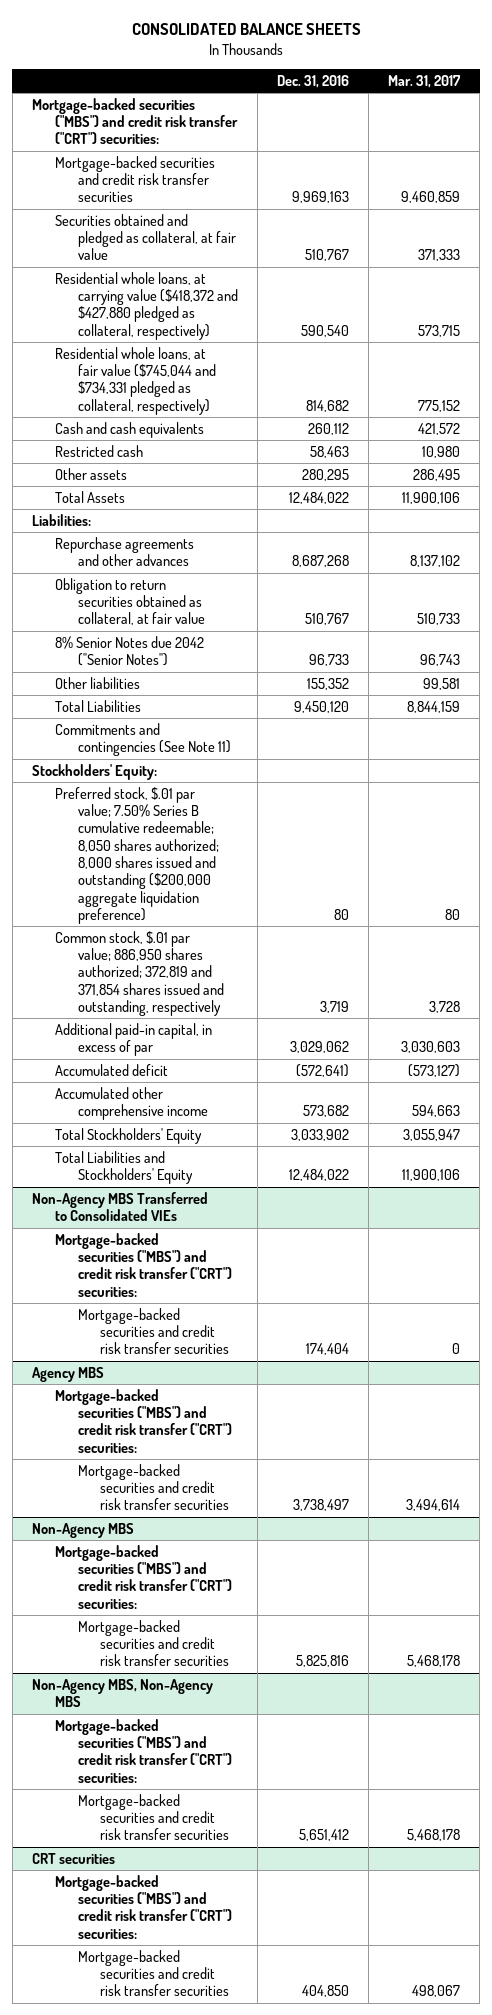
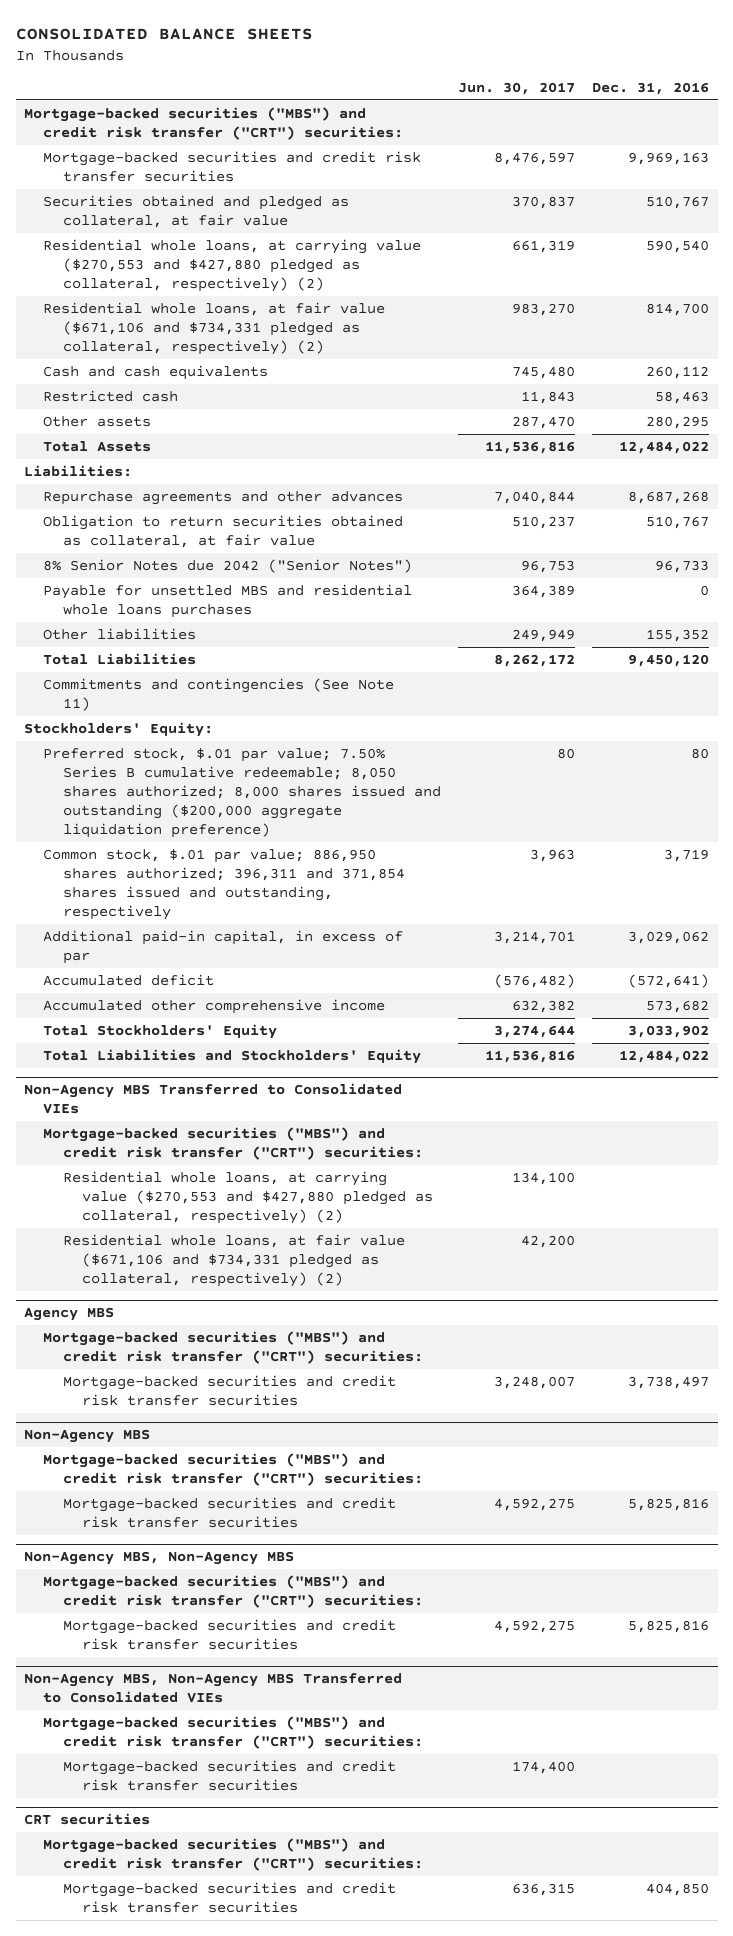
- | Dec. 31, 2016 | Mar. 31, 2017
+ | Jun. 30, 2017 | Dec. 31, 2016
- Residential whole loans, at carrying value ($418,372 and $427,880 pledged as collateral, respectively) | 590,540 | 573,715
- Residential whole loans, at fair value ($745,044 and $734,331 pledged as collateral, respectively) | 814,682 | 775,152
+ Residential whole loans, at carrying value ($270,553 and $427,880 pledged as collateral, respectively) (2) | 661,319 | 590,540
+ Residential whole loans, at fair value ($671,106 and $734,331 pledged as collateral, respectively) (2) | 983,270 | 814,700
+ Payable for unsettled MBS and residential whole loans purchases | 364,389 | 0
- Common stock, $.01 par value; 886,950 shares authorized; 372,819 and 371,854 shares issued and outstanding, respectively | 3,719 | 3,728
+ Common stock, $.01 par value; 886,950 shares authorized; 396,311 and 371,854 shares issued and outstanding, respectively | 3,963 | 3,719
@ Non-Agency MBS Transferred to Consolidated VIEs
- Mortgage-backed securities and credit risk transfer securities | 174,404 | 0
+ Residential whole loans, at carrying value ($270,553 and $427,880 pledged as collateral, respectively) (2) | 134,100 |
+ Residential whole loans, at fair value ($671,106 and $734,331 pledged as collateral, respectively) (2) | 42,200 |
@ Non-Agency MBS, Non-Agency MBS
- Mortgage-backed securities and credit risk transfer securities | 5,651,412 | 5,468,178
+ Mortgage-backed securities and credit risk transfer securities | 4,592,275 | 5,825,816
+ Non-Agency MBS, Non-Agency MBS Transferred to Consolidated VIEs
+ Mortgage-backed securities ("MBS") and credit risk transfer ("CRT") securities:
+ Mortgage-backed securities and credit risk transfer securities | 174,400 |

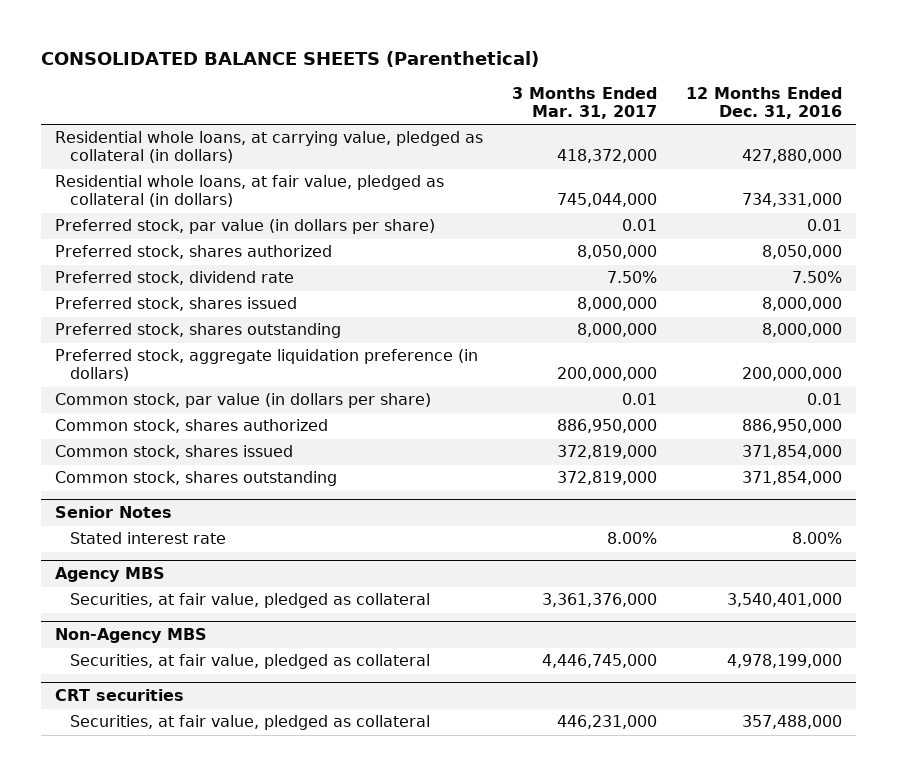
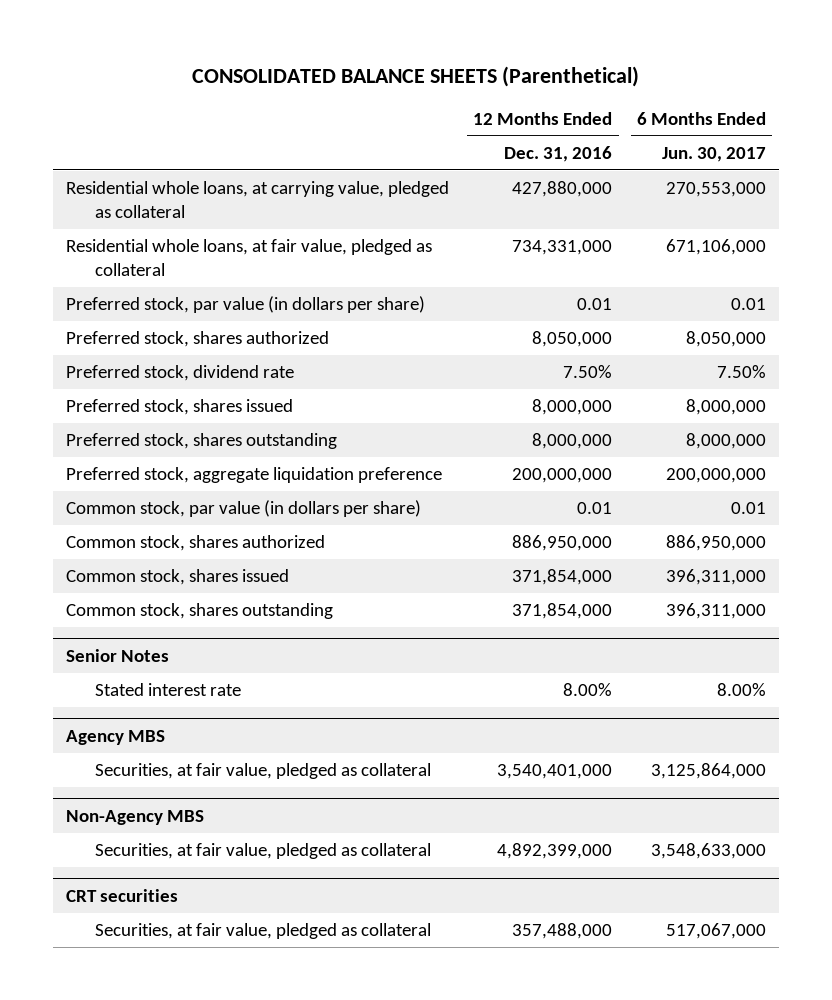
- | 3 Months Ended Mar. 31, 2017 | 12 Months Ended Dec. 31, 2016
+ | 12 Months Ended Dec. 31, 2016 | 6 Months Ended Jun. 30, 2017
- Residential whole loans, at carrying value, pledged as collateral (in dollars) | 418,372,000 | 427,880,000
- Residential whole loans, at fair value, pledged as collateral (in dollars) | 745,044,000 | 734,331,000
+ Residential whole loans, at carrying value, pledged as collateral | 427,880,000 | 270,553,000
+ Residential whole loans, at fair value, pledged as collateral | 734,331,000 | 671,106,000
- Preferred stock, aggregate liquidation preference (in dollars) | 200,000,000 | 200,000,000
+ Preferred stock, aggregate liquidation preference | 200,000,000 | 200,000,000
@ Non-Agency MBS
- Securities, at fair value, pledged as collateral | 4,446,745,000 | 4,978,199,000
+ Securities, at fair value, pledged as collateral | 4,892,399,000 | 3,548,633,000

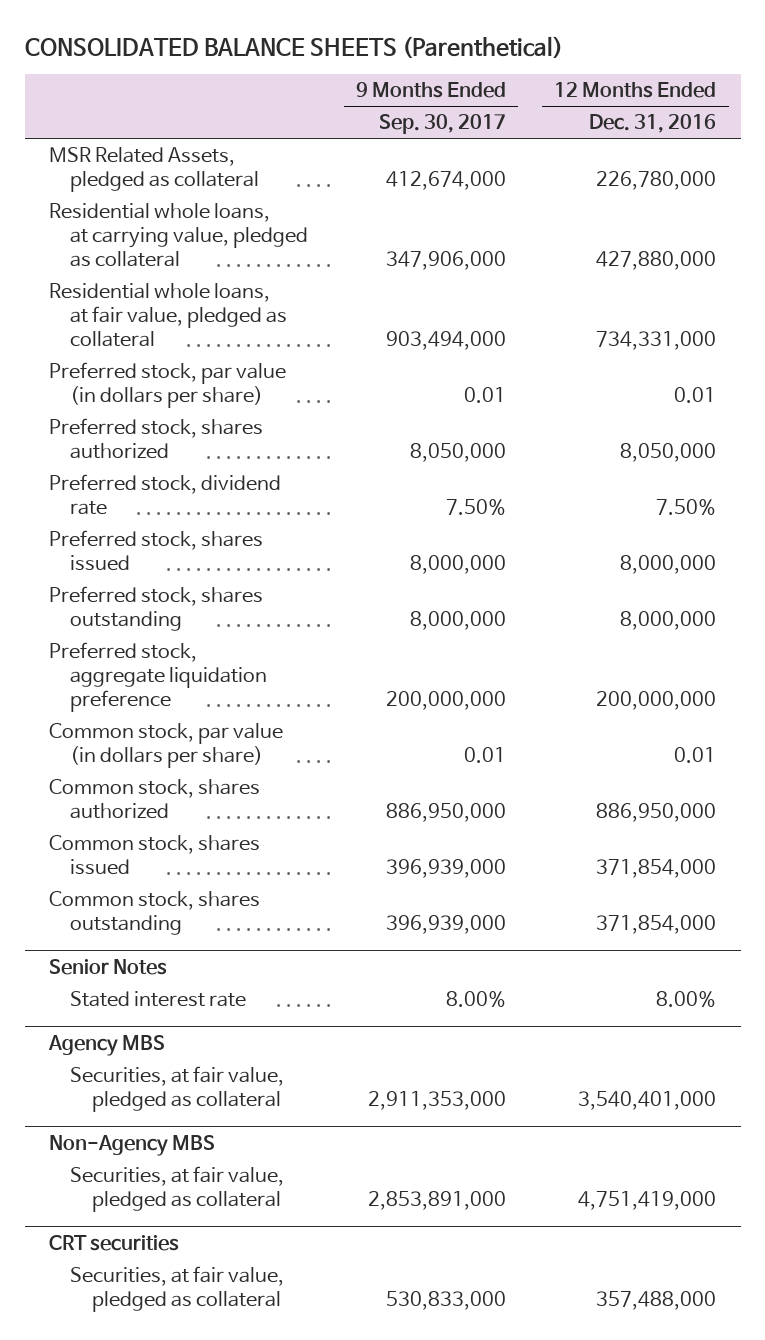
- | 12 Months Ended Dec. 31, 2016 | 6 Months Ended Jun. 30, 2017
+ | 9 Months Ended Sep. 30, 2017 | 12 Months Ended Dec. 31, 2016
+ MSR Related Assets, pledged as collateral | 412,674,000 | 226,780,000
@ Non-Agency MBS
- Securities, at fair value, pledged as collateral | 4,892,399,000 | 3,548,633,000
+ Securities, at fair value, pledged as collateral | 2,853,891,000 | 4,751,419,000

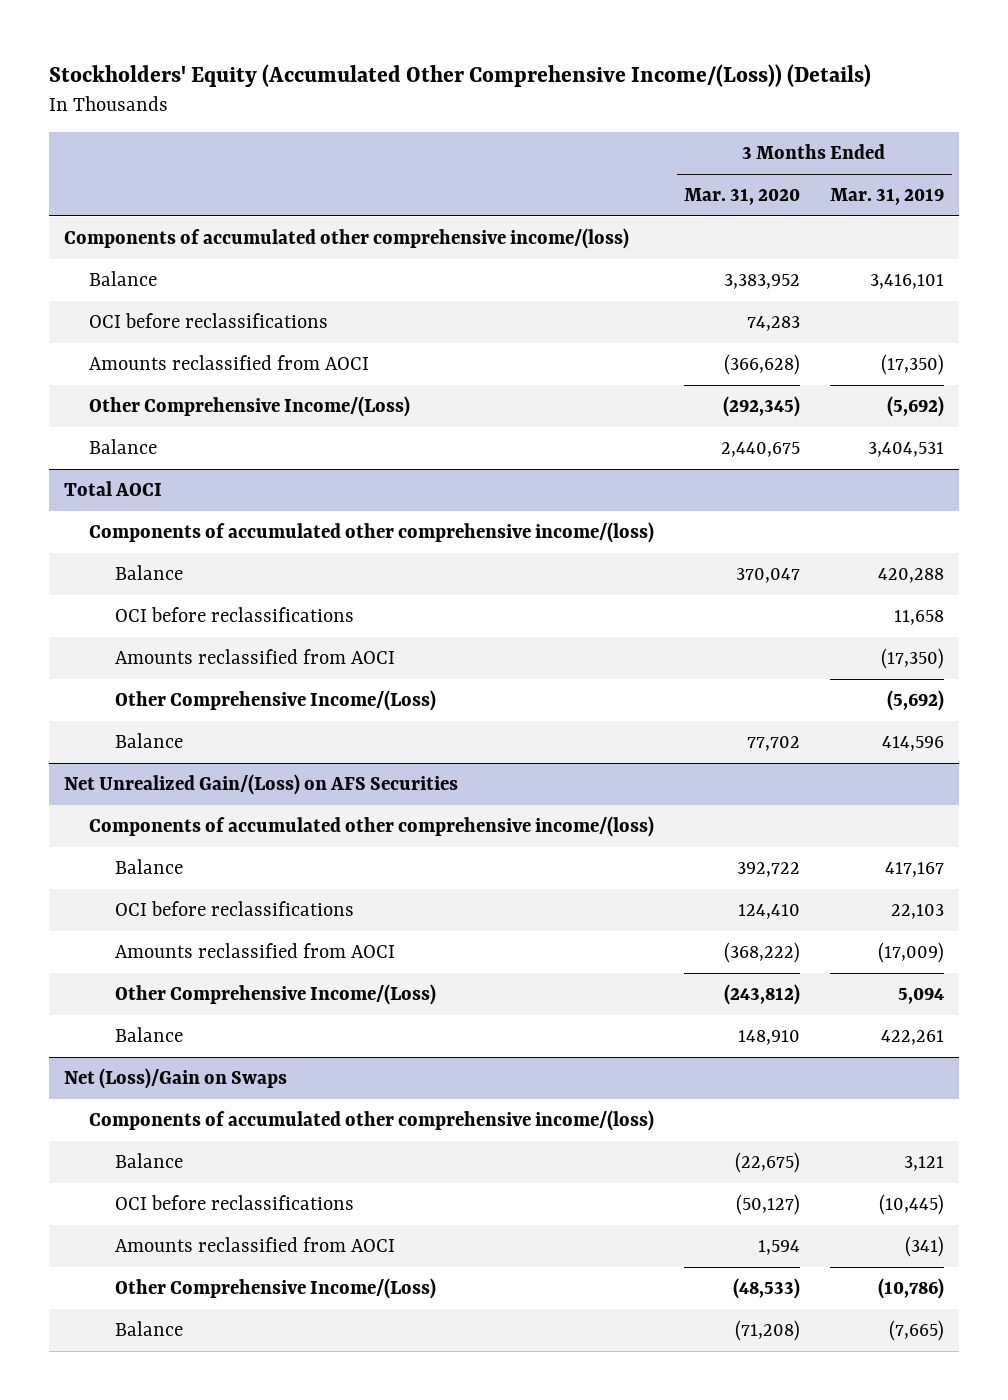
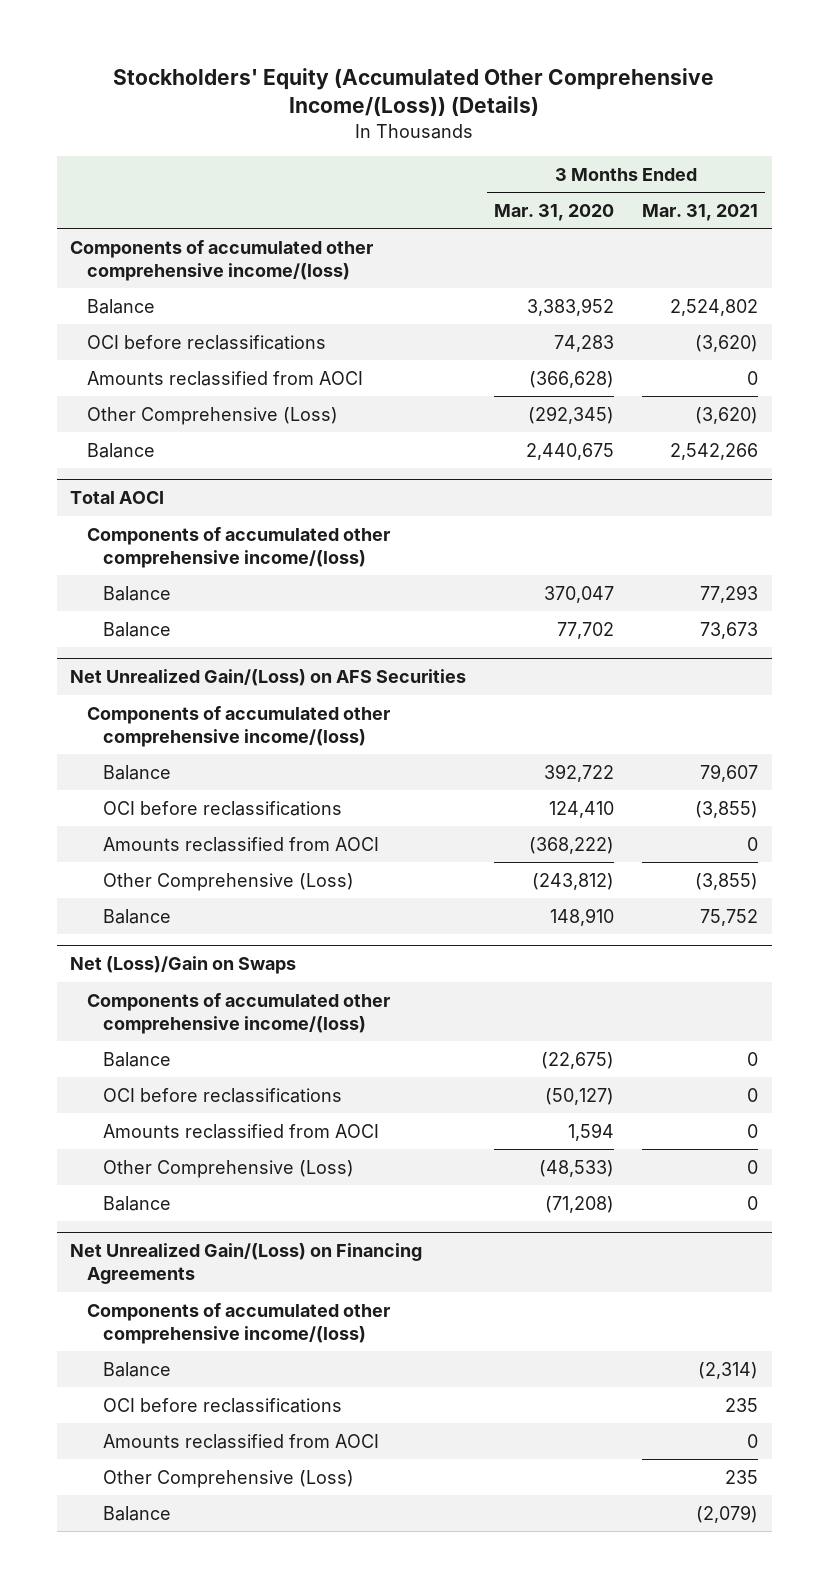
- | 3 Months Ended Mar. 31, 2020 | 3 Months Ended Mar. 31, 2019
+ | 3 Months Ended Mar. 31, 2020 | 3 Months Ended Mar. 31, 2021
- Other Comprehensive Income/(Loss) | (292,345) | (5,692)
+ Other Comprehensive (Loss) | (292,345) | (3,620)
@ Total AOCI
- OCI before reclassifications | | 11,658
- Amounts reclassified from AOCI | | (17,350)
- Other Comprehensive Income/(Loss) | | (5,692)
@ Net Unrealized Gain/(Loss) on AFS Securities
- Other Comprehensive Income/(Loss) | (243,812) | 5,094
+ Other Comprehensive (Loss) | (243,812) | (3,855)
@ Net (Loss)/Gain on Swaps
- Other Comprehensive Income/(Loss) | (48,533) | (10,786)
+ Other Comprehensive (Loss) | (48,533) | 0
+ Net Unrealized Gain/(Loss) on Financing Agreements
+ Components of accumulated other comprehensive income/(loss)
+ Balance | | (2,314)
+ OCI before reclassifications | | 235
+ Amounts reclassified from AOCI | | 0
+ Other Comprehensive (Loss) | | 235
+ Balance | | (2,079)

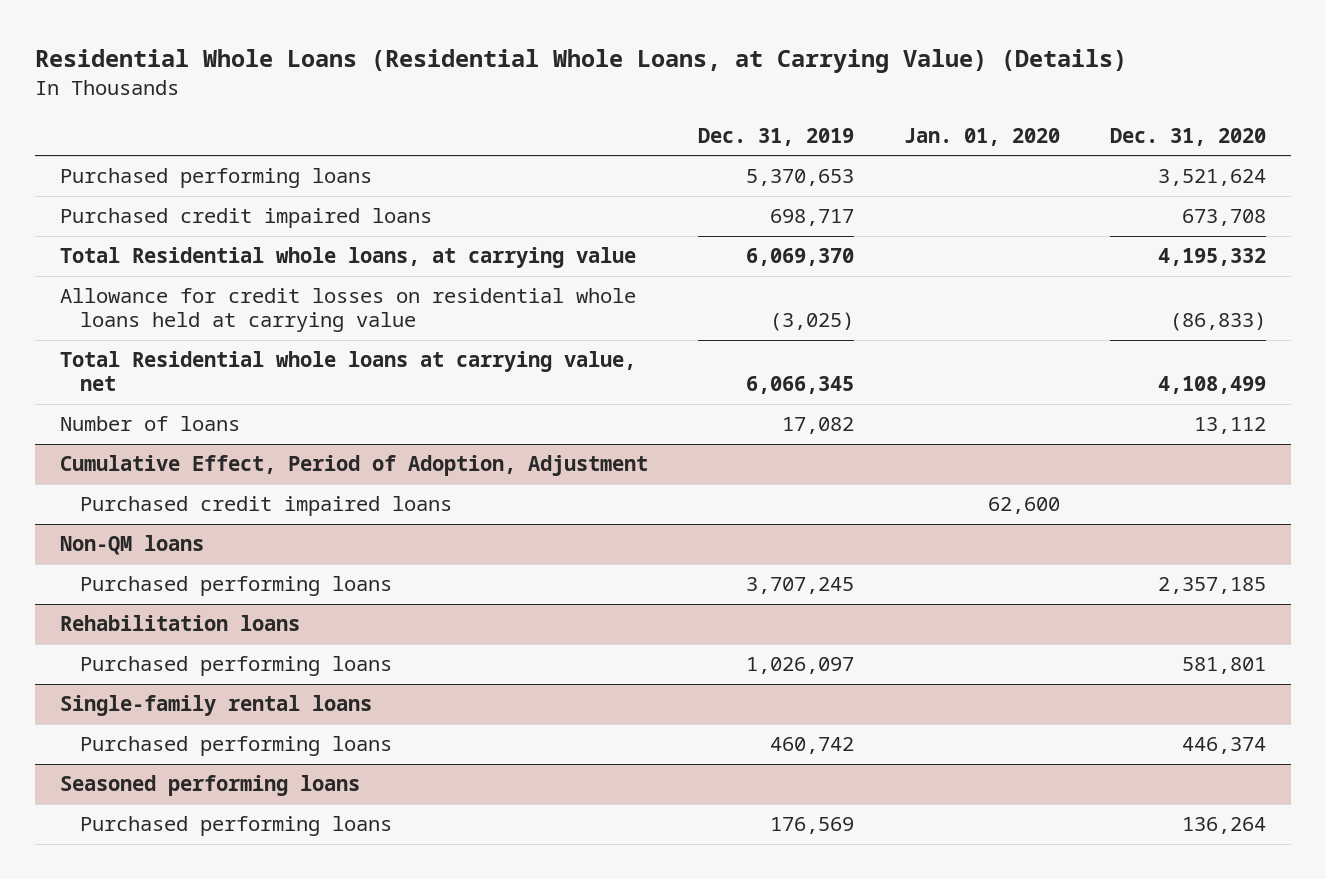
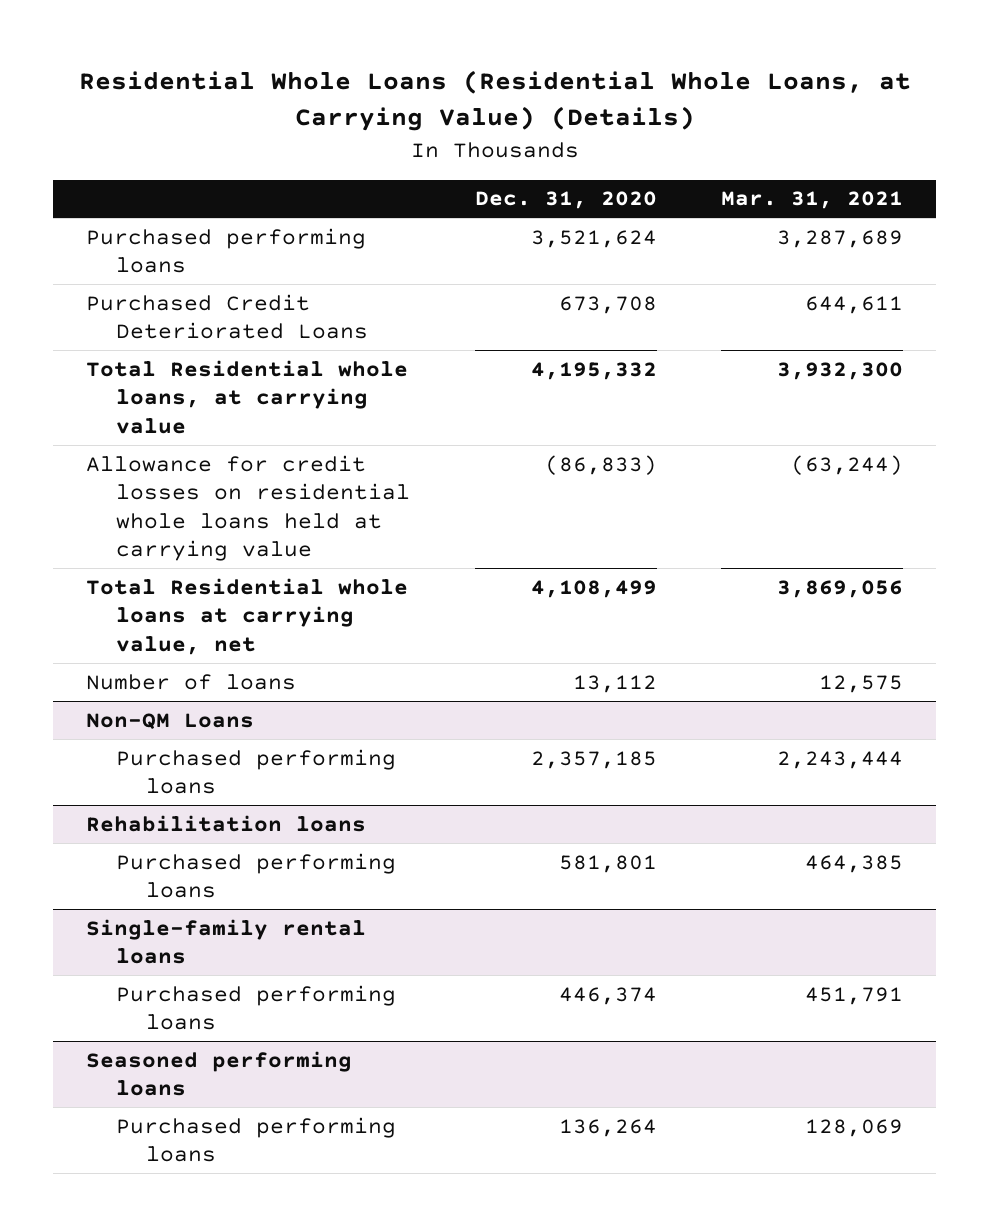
- | Dec. 31, 2019 | Jan. 01, 2020 | Dec. 31, 2020
+ | Dec. 31, 2020 | Mar. 31, 2021
- Purchased credit impaired loans | 698,717 | | 673,708
+ Purchased Credit Deteriorated Loans | 673,708 | 644,611
- Cumulative Effect, Period of Adoption, Adjustment
- Purchased credit impaired loans | | 62,600 |
- Non-QM loans
+ Non-QM Loans

